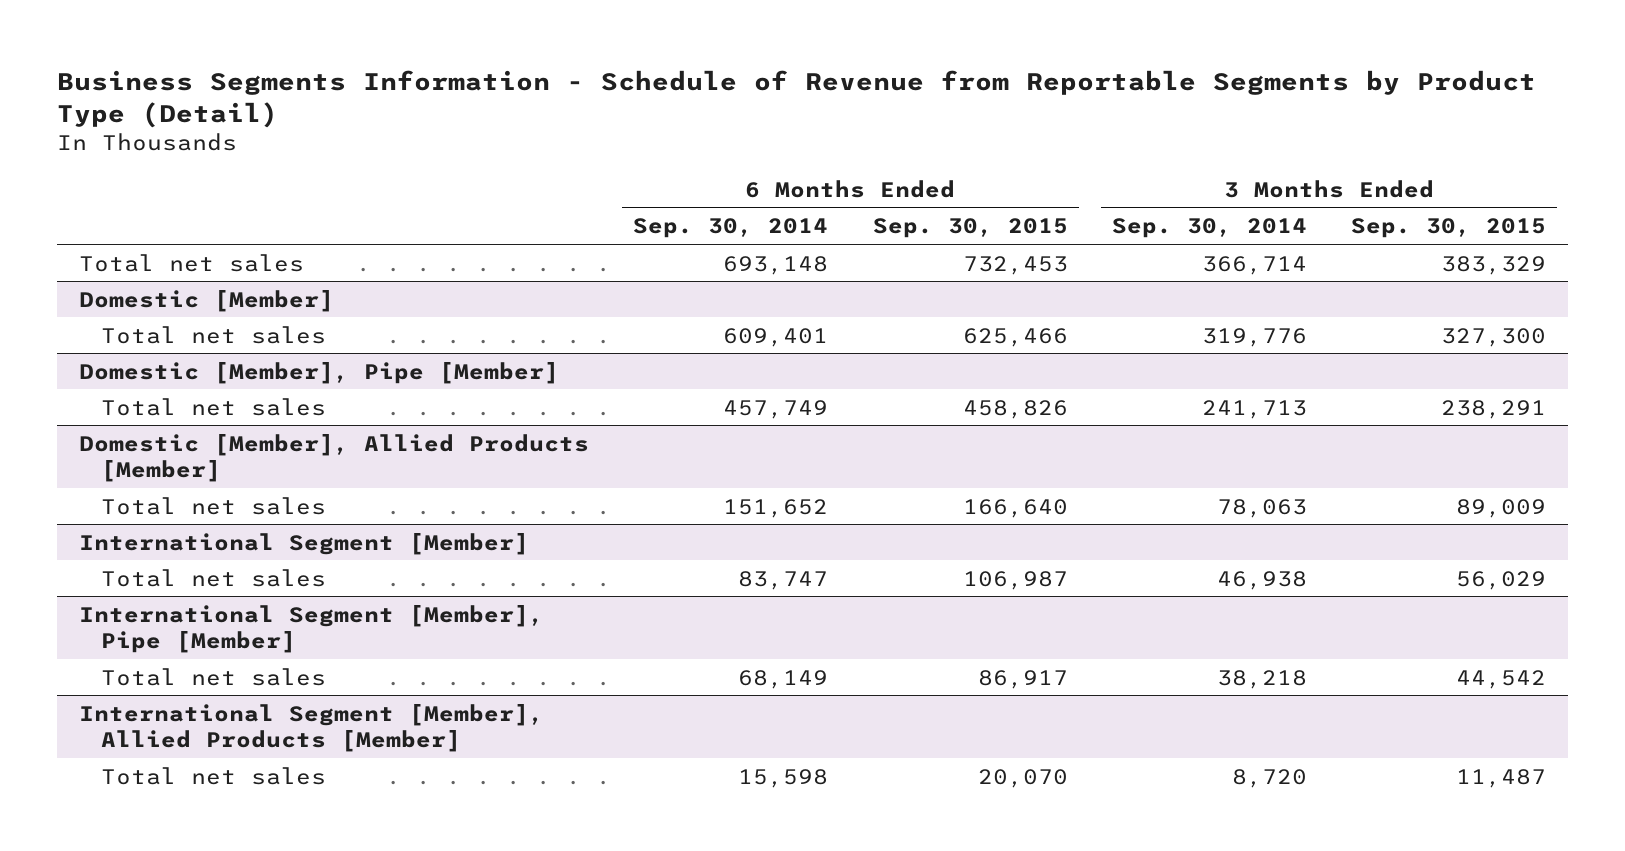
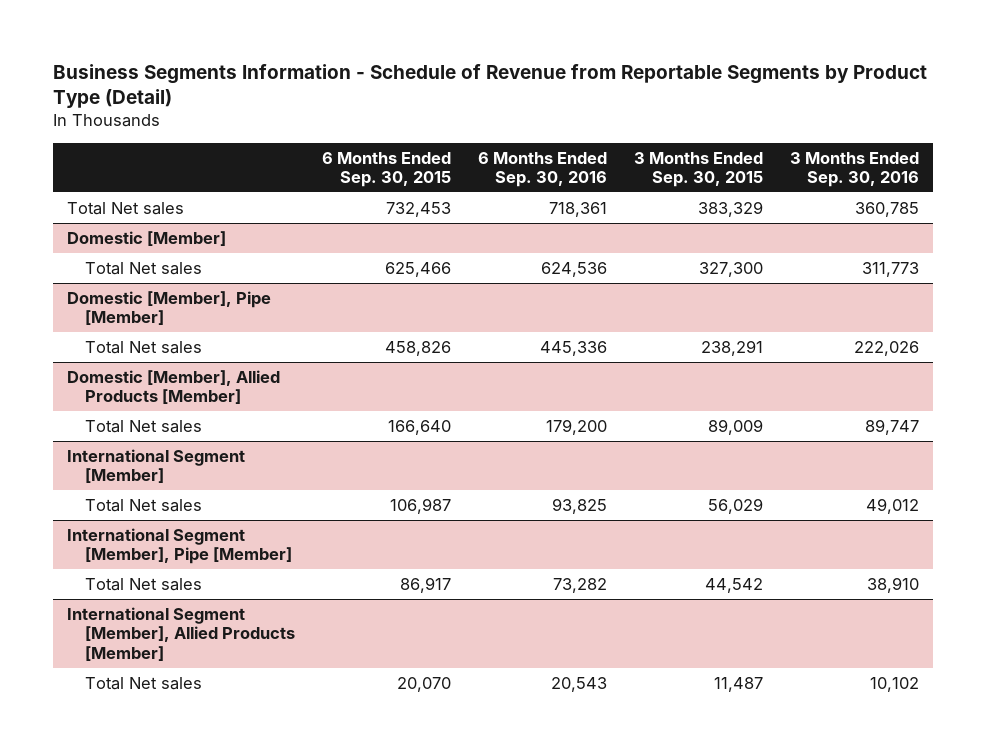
- | 6 Months Ended Sep. 30, 2014 | 6 Months Ended Sep. 30, 2015 | 3 Months Ended Sep. 30, 2014 | 3 Months Ended Sep. 30, 2015
+ | 6 Months Ended Sep. 30, 2015 | 6 Months Ended Sep. 30, 2016 | 3 Months Ended Sep. 30, 2015 | 3 Months Ended Sep. 30, 2016
- Total net sales | 693,148 | 732,453 | 366,714 | 383,329
+ Total Net sales | 732,453 | 718,361 | 383,329 | 360,785
@ Domestic [Member]
- Total net sales | 609,401 | 625,466 | 319,776 | 327,300
+ Total Net sales | 625,466 | 624,536 | 327,300 | 311,773
@ Domestic [Member], Pipe [Member]
- Total net sales | 457,749 | 458,826 | 241,713 | 238,291
+ Total Net sales | 458,826 | 445,336 | 238,291 | 222,026
@ Domestic [Member], Allied Products [Member]
- Total net sales | 151,652 | 166,640 | 78,063 | 89,009
+ Total Net sales | 166,640 | 179,200 | 89,009 | 89,747
@ International Segment [Member]
- Total net sales | 83,747 | 106,987 | 46,938 | 56,029
+ Total Net sales | 106,987 | 93,825 | 56,029 | 49,012
@ International Segment [Member], Pipe [Member]
- Total net sales | 68,149 | 86,917 | 38,218 | 44,542
+ Total Net sales | 86,917 | 73,282 | 44,542 | 38,910
@ International Segment [Member], Allied Products [Member]
- Total net sales | 15,598 | 20,070 | 8,720 | 11,487
+ Total Net sales | 20,070 | 20,543 | 11,487 | 10,102

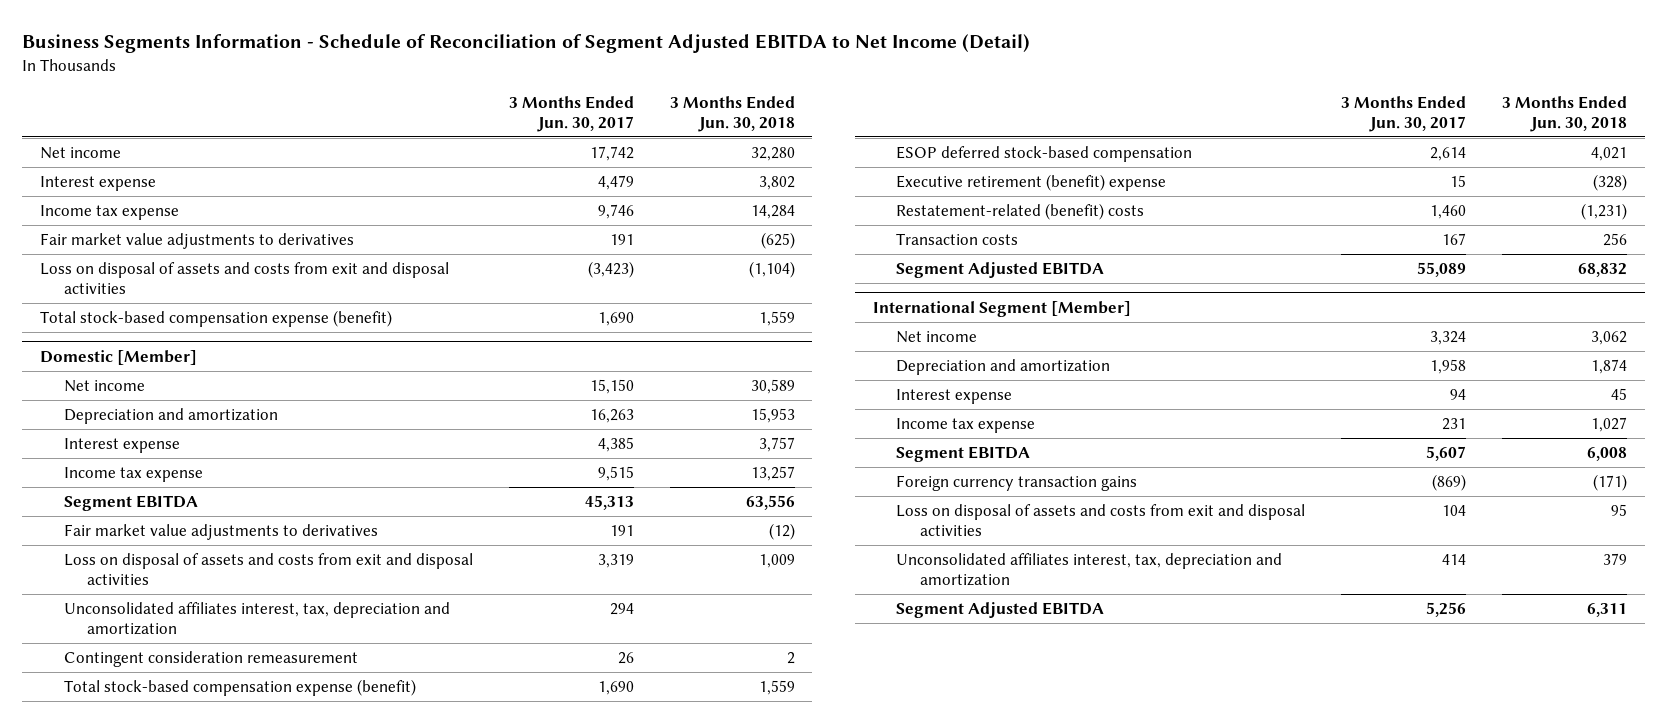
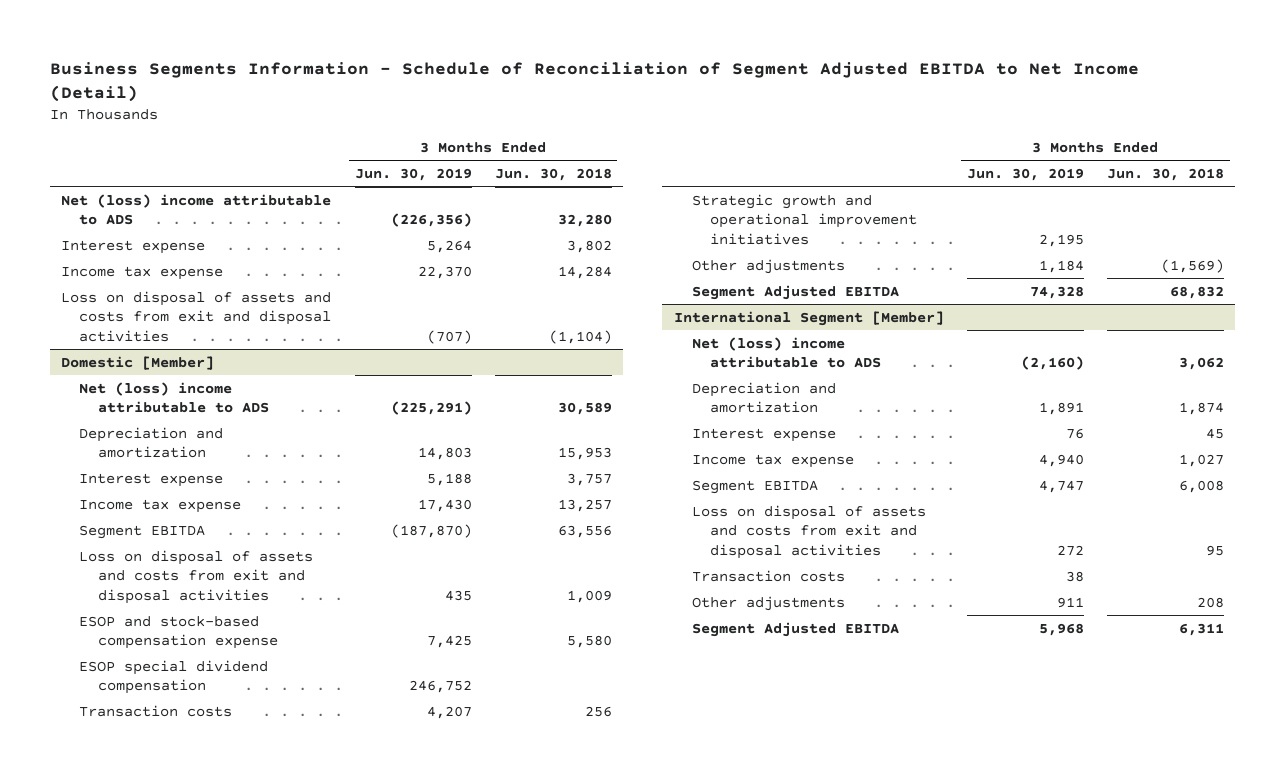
- | 3 Months Ended Jun. 30, 2017 | 3 Months Ended Jun. 30, 2018
+ | 3 Months Ended Jun. 30, 2019 | 3 Months Ended Jun. 30, 2018
- Net income | 17,742 | 32,280
+ Net (loss) income attributable to ADS | (226,356) | 32,280
- Fair market value adjustments to derivatives | 191 | (625)
- Total stock-based compensation expense (benefit) | 1,690 | 1,559
@ Domestic [Member]
- Net income | 15,150 | 30,589
+ Net (loss) income attributable to ADS | (225,291) | 30,589
- Fair market value adjustments to derivatives | 191 | (12)
- Unconsolidated affiliates interest, tax, depreciation and amortization | 294 |
- Contingent consideration remeasurement | 26 | 2
- Total stock-based compensation expense (benefit) | 1,690 | 1,559
- ESOP deferred stock-based compensation | 2,614 | 4,021
- Executive retirement (benefit) expense | 15 | (328)
- Restatement-related (benefit) costs | 1,460 | (1,231)
+ ESOP and stock-based compensation expense | 7,425 | 5,580
+ ESOP special dividend compensation | 246,752 |
+ Strategic growth and operational improvement initiatives | 2,195 |
+ Other adjustments | 1,184 | (1,569)
@ International Segment [Member]
- Net income | 3,324 | 3,062
+ Net (loss) income attributable to ADS | (2,160) | 3,062
- Foreign currency transaction gains | (869) | (171)
- Unconsolidated affiliates interest, tax, depreciation and amortization | 414 | 379
+ Transaction costs | 38 |
+ Other adjustments | 911 | 208

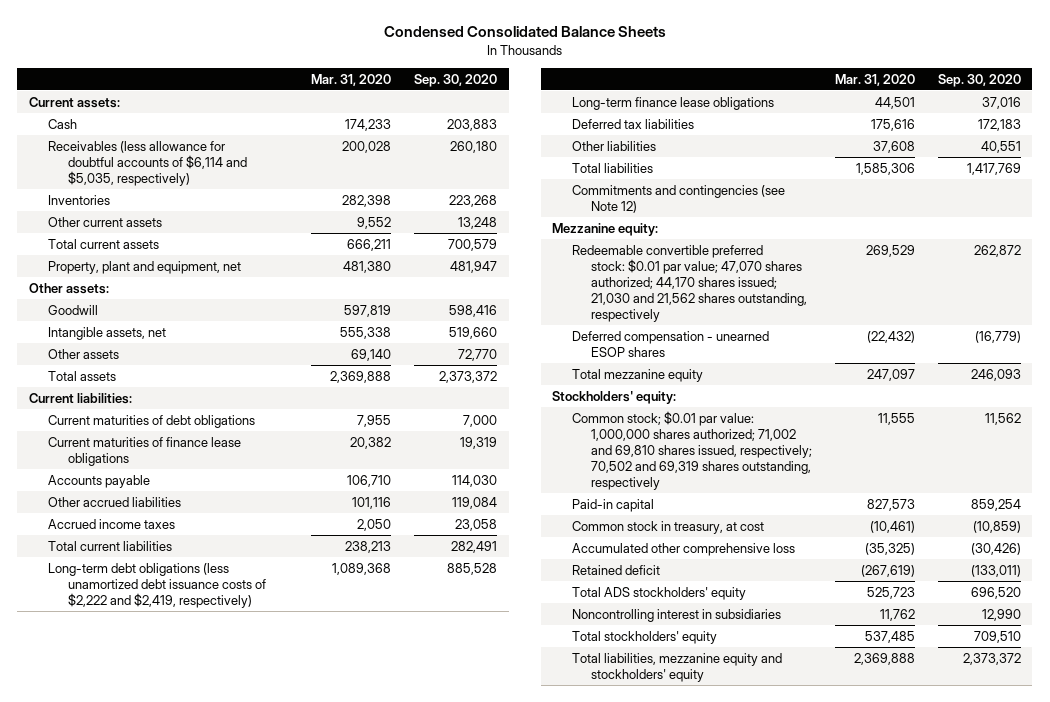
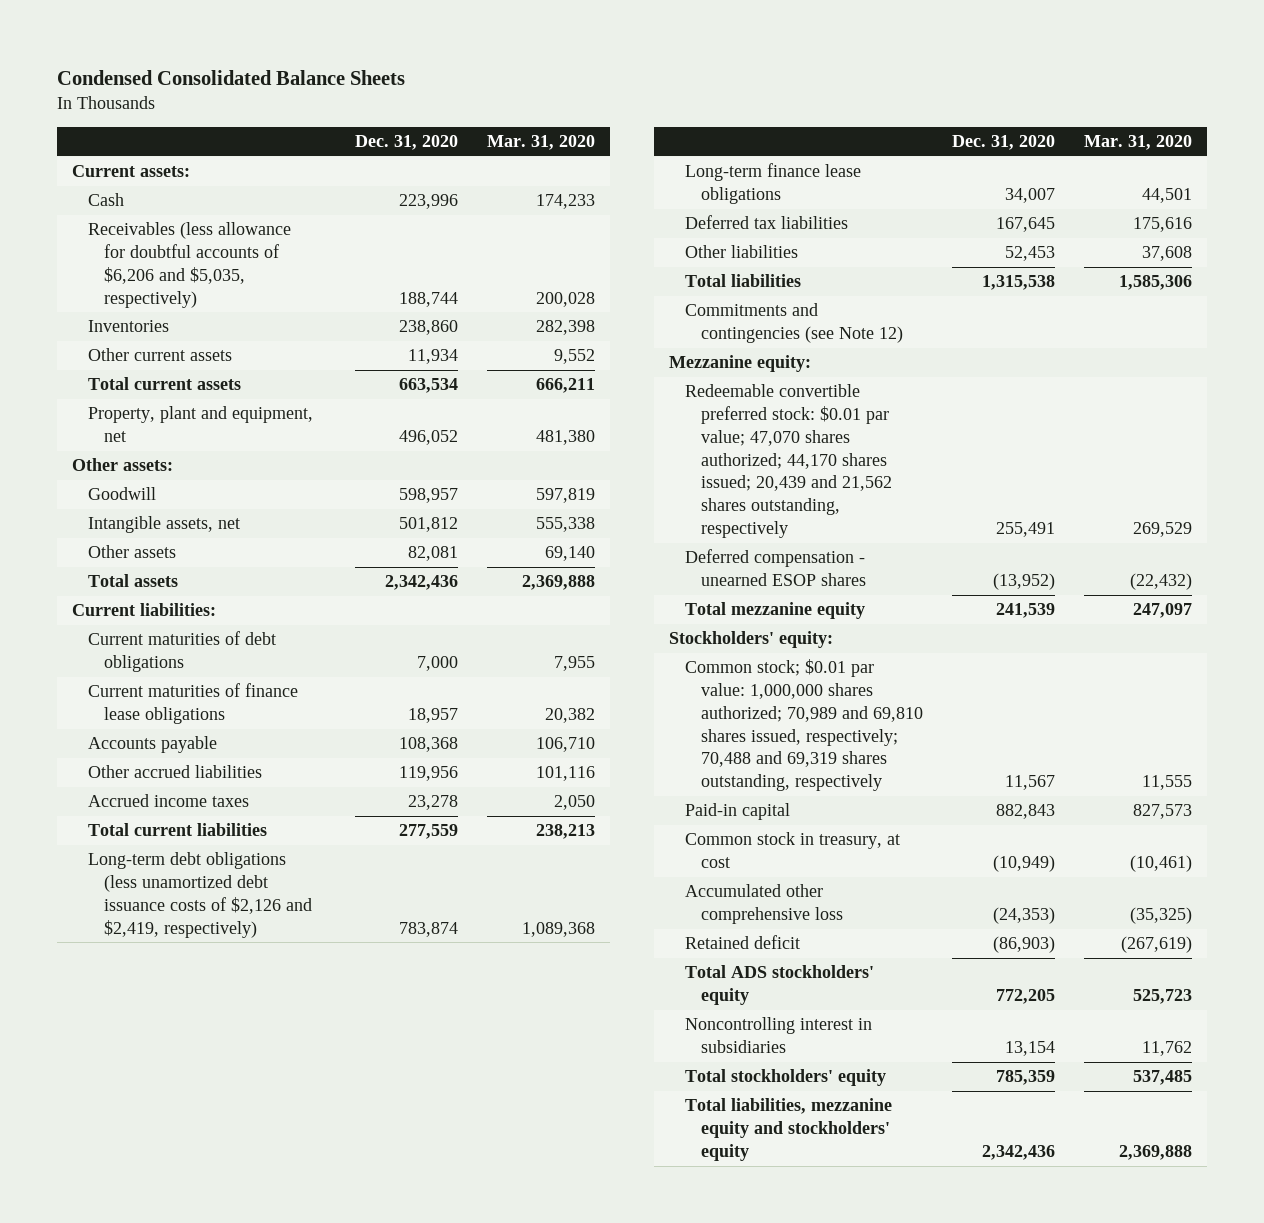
- | Mar. 31, 2020 | Sep. 30, 2020
+ | Dec. 31, 2020 | Mar. 31, 2020
- Receivables (less allowance for doubtful accounts of $6,114 and $5,035, respectively) | 200,028 | 260,180
+ Receivables (less allowance for doubtful accounts of $6,206 and $5,035, respectively) | 188,744 | 200,028
- Long-term debt obligations (less unamortized debt issuance costs of $2,222 and $2,419, respectively) | 1,089,368 | 885,528
+ Long-term debt obligations (less unamortized debt issuance costs of $2,126 and $2,419, respectively) | 783,874 | 1,089,368
- Redeemable convertible preferred stock: $0.01 par value; 47,070 shares authorized; 44,170 shares issued; 21,030 and 21,562 shares outstanding, respectively | 269,529 | 262,872
+ Redeemable convertible preferred stock: $0.01 par value; 47,070 shares authorized; 44,170 shares issued; 20,439 and 21,562 shares outstanding, respectively | 255,491 | 269,529
- Common stock; $0.01 par value: 1,000,000 shares authorized; 71,002 and 69,810 shares issued, respectively; 70,502 and 69,319 shares outstanding, respectively | 11,555 | 11,562
+ Common stock; $0.01 par value: 1,000,000 shares authorized; 70,989 and 69,810 shares issued, respectively; 70,488 and 69,319 shares outstanding, respectively | 11,567 | 11,555

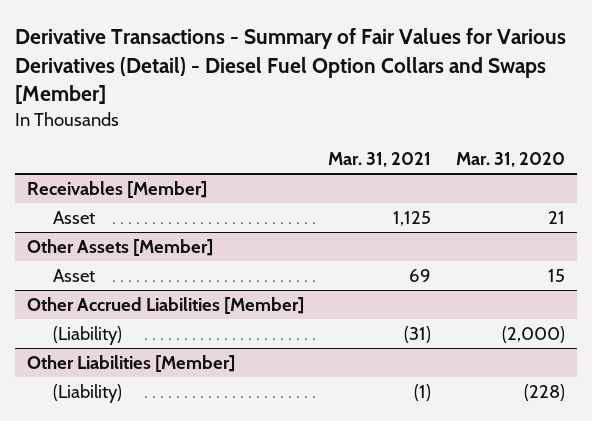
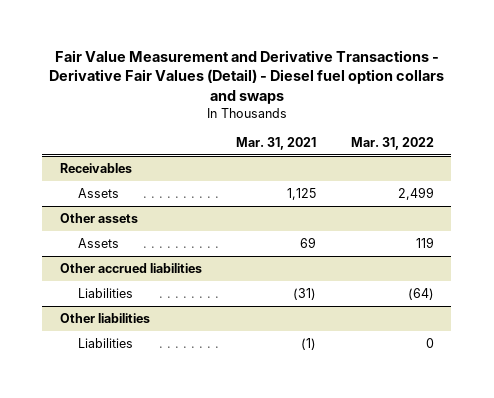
- Derivative Transactions - Summary of Fair Values for Various Derivatives (Detail) - Diesel Fuel Option Collars and Swaps [Member]
+ Fair Value Measurement and Derivative Transactions - Derivative Fair Values (Detail) - Diesel fuel option collars and swaps
- | Mar. 31, 2021 | Mar. 31, 2020
+ | Mar. 31, 2021 | Mar. 31, 2022
- Receivables [Member]
- Asset | 1,125 | 21
- Other Assets [Member]
- Asset | 69 | 15
- Other Accrued Liabilities [Member]
- (Liability) | (31) | (2,000)
- Other Liabilities [Member]
- (Liability) | (1) | (228)
+ Receivables
+ Assets | 1,125 | 2,499
+ Other assets
+ Assets | 69 | 119
+ Other accrued liabilities
+ Liabilities | (31) | (64)
+ Other liabilities
+ Liabilities | (1) | 0

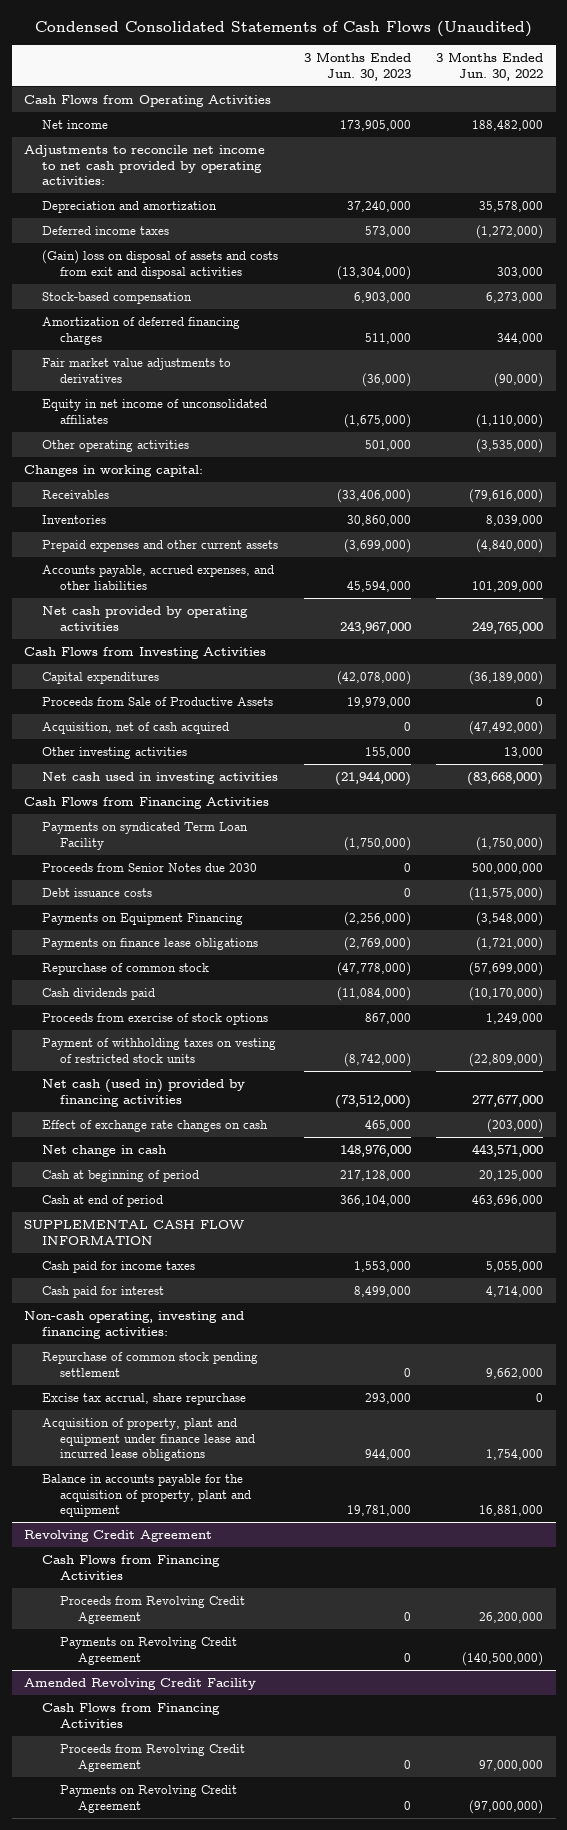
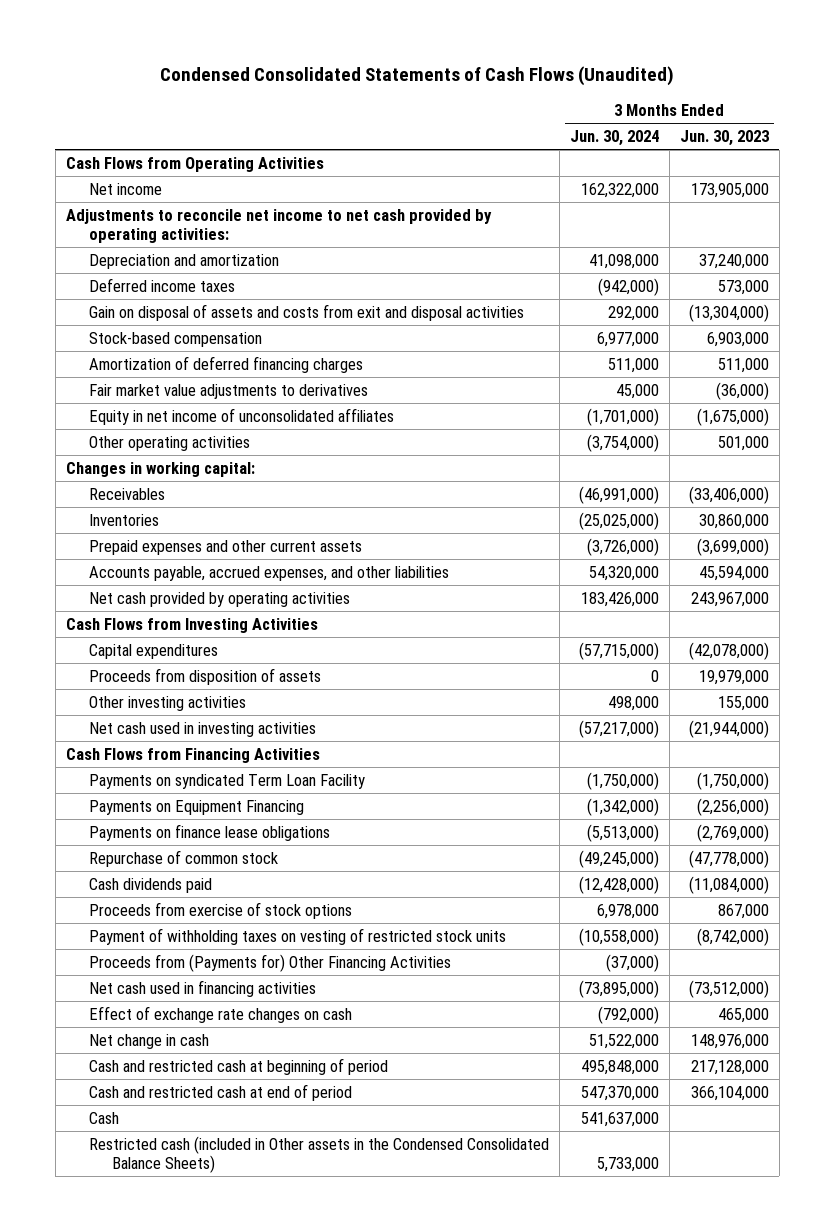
- | 3 Months Ended Jun. 30, 2023 | 3 Months Ended Jun. 30, 2022
+ | 3 Months Ended Jun. 30, 2024 | 3 Months Ended Jun. 30, 2023
- (Gain) loss on disposal of assets and costs from exit and disposal activities | (13,304,000) | 303,000
+ Gain on disposal of assets and costs from exit and disposal activities | 292,000 | (13,304,000)
- Proceeds from Sale of Productive Assets | 19,979,000 | 0
- Acquisition, net of cash acquired | 0 | (47,492,000)
+ Proceeds from disposition of assets | 0 | 19,979,000
- Proceeds from Senior Notes due 2030 | 0 | 500,000,000
- Debt issuance costs | 0 | (11,575,000)
- Net cash (used in) provided by financing activities | (73,512,000) | 277,677,000
+ Proceeds from (Payments for) Other Financing Activities | (37,000) |
+ Net cash used in financing activities | (73,895,000) | (73,512,000)
- Cash at beginning of period | 217,128,000 | 20,125,000
- Cash at end of period | 366,104,000 | 463,696,000
- SUPPLEMENTAL CASH FLOW INFORMATION
- Cash paid for income taxes | 1,553,000 | 5,055,000
- Cash paid for interest | 8,499,000 | 4,714,000
- Non-cash operating, investing and financing activities:
- Repurchase of common stock pending settlement | 0 | 9,662,000
- Excise tax accrual, share repurchase | 293,000 | 0
- Acquisition of property, plant and equipment under finance lease and incurred lease obligations | 944,000 | 1,754,000
- Balance in accounts payable for the acquisition of property, plant and equipment | 19,781,000 | 16,881,000
- Revolving Credit Agreement
- Cash Flows from Financing Activities
- Proceeds from Revolving Credit Agreement | 0 | 26,200,000
- Payments on Revolving Credit Agreement | 0 | (140,500,000)
- Amended Revolving Credit Facility
- Cash Flows from Financing Activities
- Proceeds from Revolving Credit Agreement | 0 | 97,000,000
- Payments on Revolving Credit Agreement | 0 | (97,000,000)
+ Cash and restricted cash at beginning of period | 495,848,000 | 217,128,000
+ Cash and restricted cash at end of period | 547,370,000 | 366,104,000
+ Cash | 541,637,000 |
+ Restricted cash (included in Other assets in the Condensed Consolidated Balance Sheets) | 5,733,000 |

